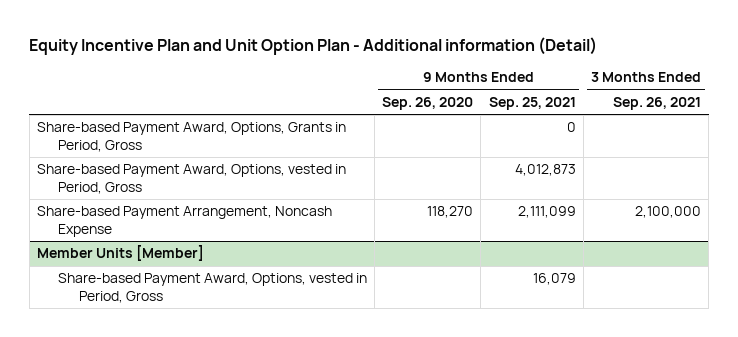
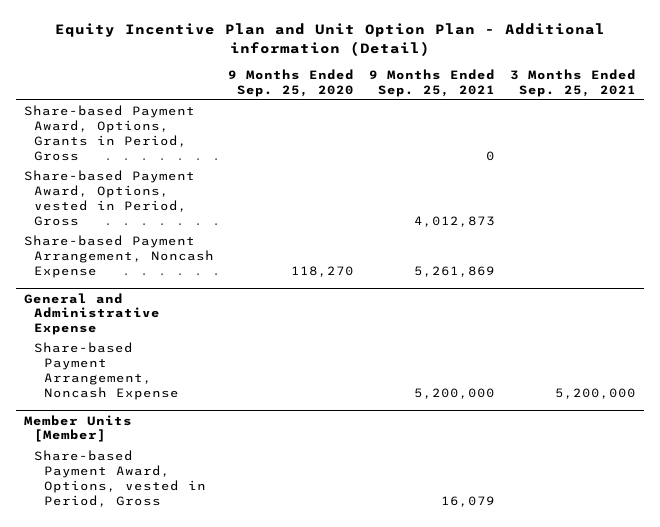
- | 9 Months Ended Sep. 26, 2020 | 9 Months Ended Sep. 25, 2021 | 3 Months Ended Sep. 26, 2021
+ | 9 Months Ended Sep. 25, 2020 | 9 Months Ended Sep. 25, 2021 | 3 Months Ended Sep. 25, 2021
- Share-based Payment Arrangement, Noncash Expense | 118,270 | 2,111,099 | 2,100,000
+ Share-based Payment Arrangement, Noncash Expense | 118,270 | 5,261,869 |
+ General and Administrative Expense
+ Share-based Payment Arrangement, Noncash Expense | | 5,200,000 | 5,200,000

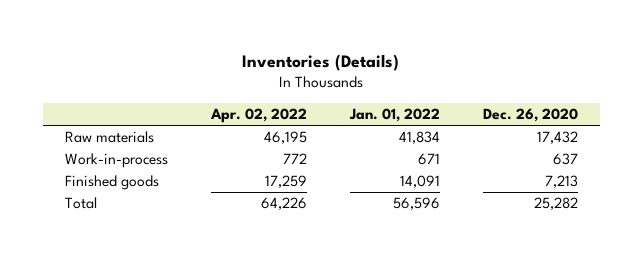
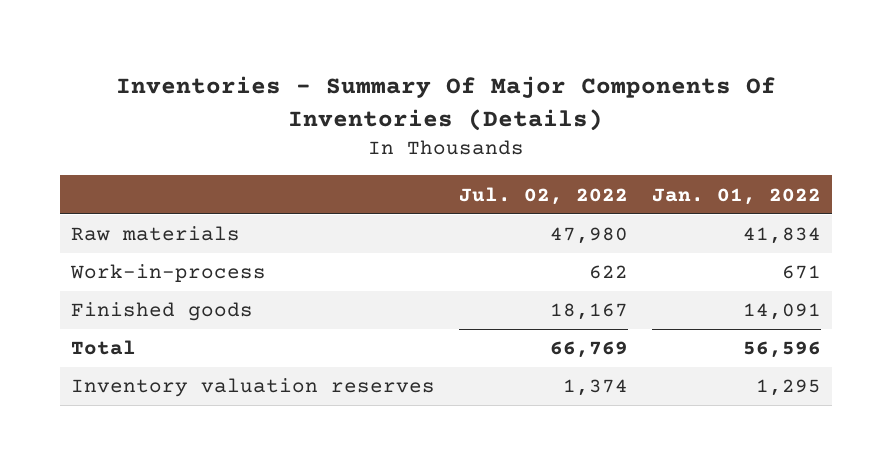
- Inventories (Details)
+ Inventories - Summary Of Major Components Of Inventories (Details)
- | Apr. 02, 2022 | Jan. 01, 2022 | Dec. 26, 2020
+ | Jul. 02, 2022 | Jan. 01, 2022
+ Inventory valuation reserves | 1,374 | 1,295

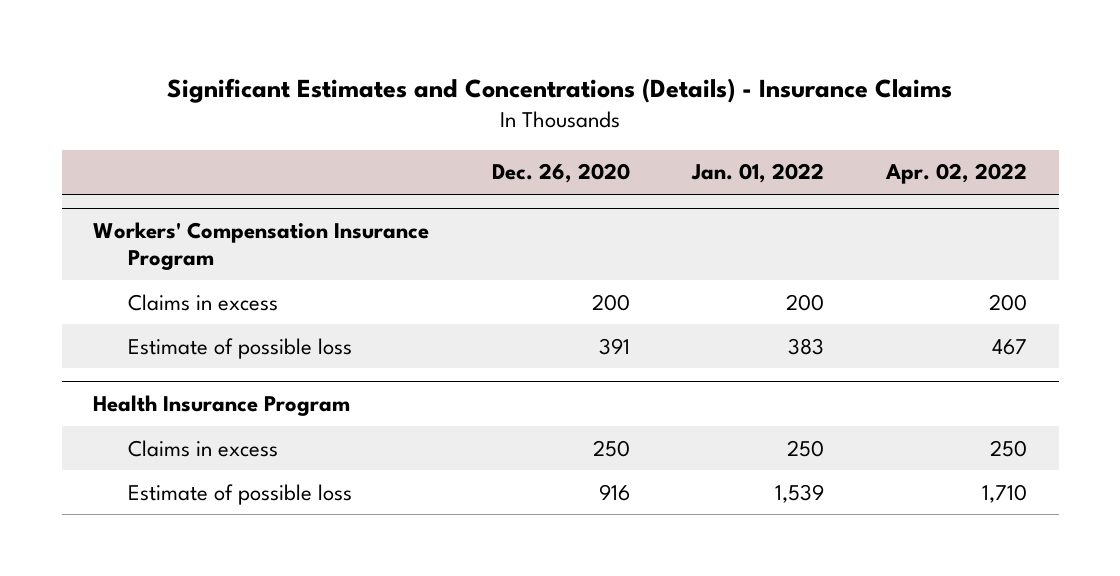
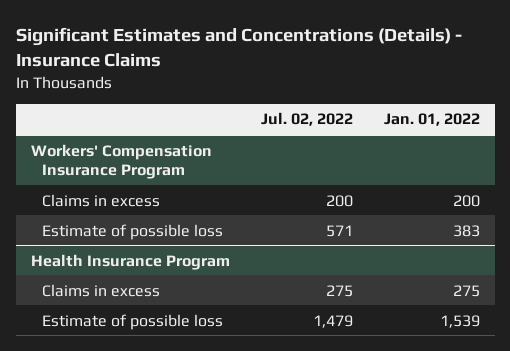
- | Dec. 26, 2020 | Jan. 01, 2022 | Apr. 02, 2022
+ | Jul. 02, 2022 | Jan. 01, 2022
@ Health Insurance Program
- Claims in excess | 250 | 250 | 250
+ Claims in excess | 275 | 275

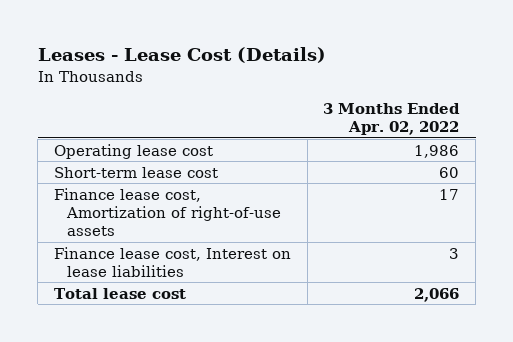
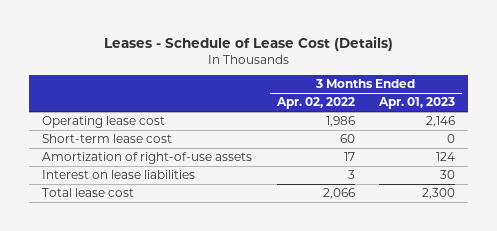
- Leases - Lease Cost (Details)
+ Leases - Schedule of Lease Cost (Details)
- | 3 Months Ended Apr. 02, 2022
+ | 3 Months Ended Apr. 02, 2022 | 3 Months Ended Apr. 01, 2023
- Finance lease cost, Amortization of right-of-use assets | 17
- Finance lease cost, Interest on lease liabilities | 3
+ Amortization of right-of-use assets | 17 | 124
+ Interest on lease liabilities | 3 | 30

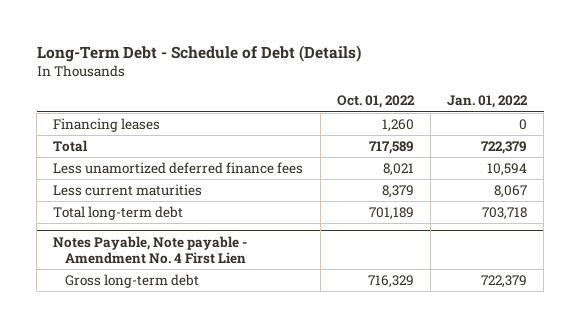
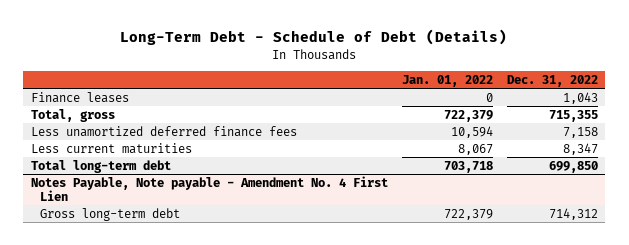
- | Oct. 01, 2022 | Jan. 01, 2022
+ | Jan. 01, 2022 | Dec. 31, 2022
- Financing leases | 1,260 | 0
- Total | 717,589 | 722,379
+ Finance leases | 0 | 1,043
+ Total, gross | 722,379 | 715,355

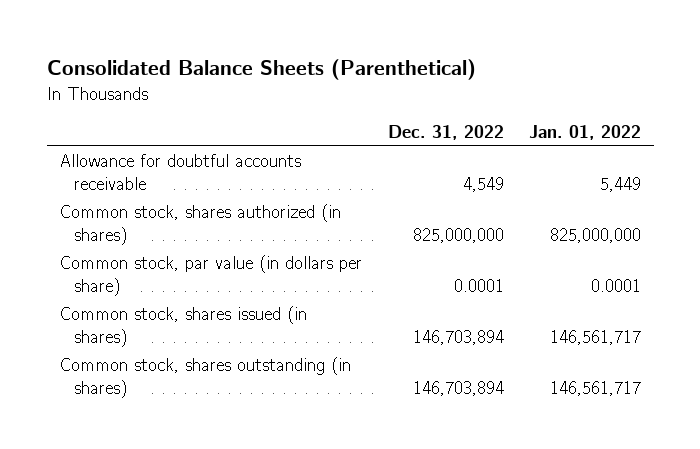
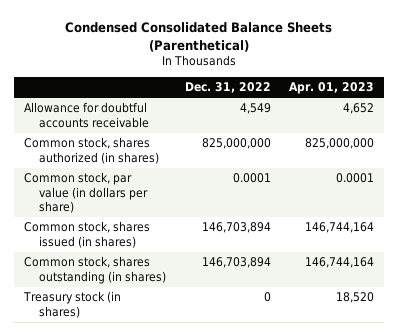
- Consolidated Balance Sheets (Parenthetical)
+ Condensed Consolidated Balance Sheets (Parenthetical)
- | Dec. 31, 2022 | Jan. 01, 2022
+ | Dec. 31, 2022 | Apr. 01, 2023
+ Treasury stock (in shares) | 0 | 18,520

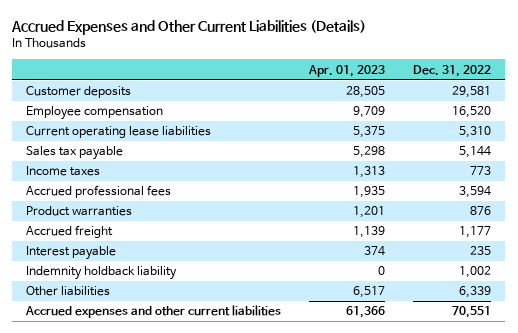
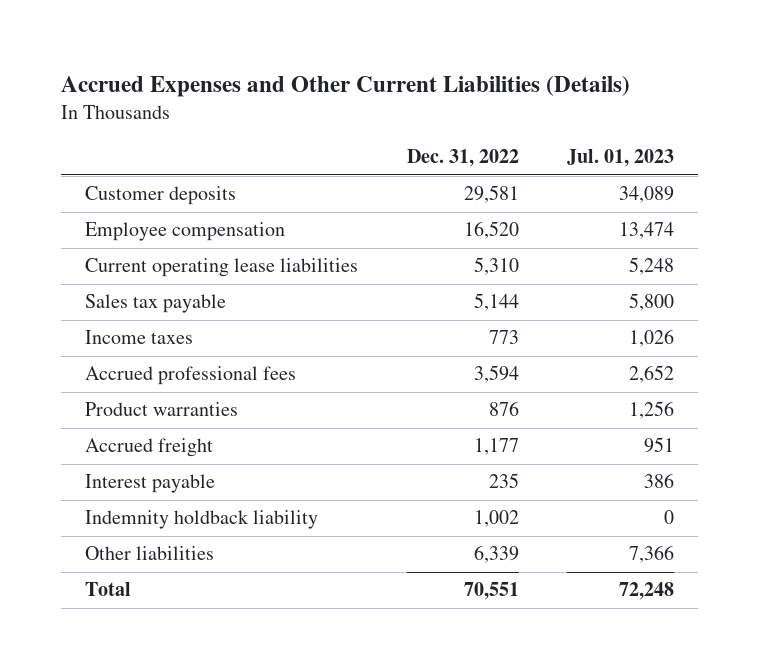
- | Apr. 01, 2023 | Dec. 31, 2022
+ | Dec. 31, 2022 | Jul. 01, 2023
- Accrued expenses and other current liabilities | 61,366 | 70,551
+ Total | 70,551 | 72,248

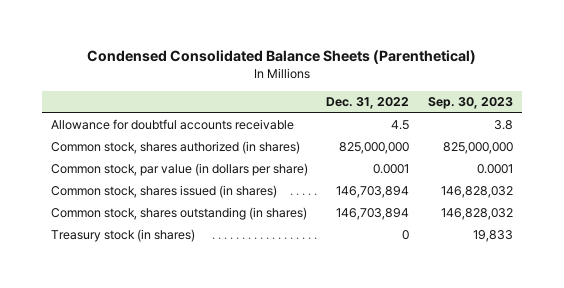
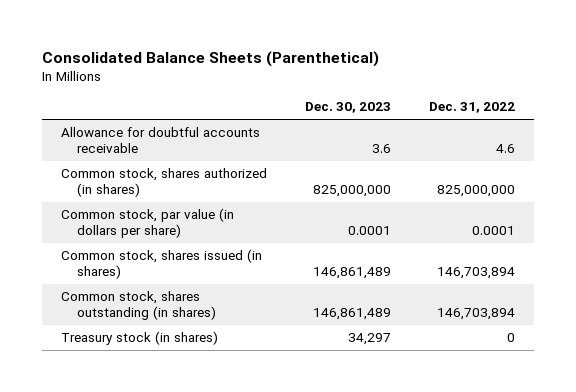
- Condensed Consolidated Balance Sheets (Parenthetical)
+ Consolidated Balance Sheets (Parenthetical)
- | Dec. 31, 2022 | Sep. 30, 2023
+ | Dec. 30, 2023 | Dec. 31, 2022
- Allowance for doubtful accounts receivable | 4.5 | 3.8
+ Allowance for doubtful accounts receivable | 3.6 | 4.6

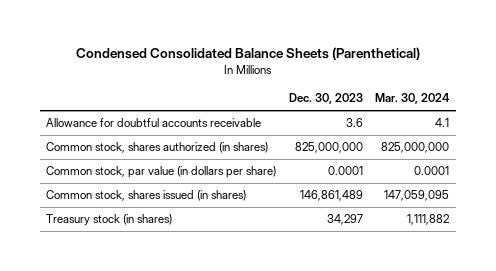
- Consolidated Balance Sheets (Parenthetical)
+ Condensed Consolidated Balance Sheets (Parenthetical)
- | Dec. 30, 2023 | Dec. 31, 2022
+ | Dec. 30, 2023 | Mar. 30, 2024
- Common stock, shares outstanding (in shares) | 146,861,489 | 146,703,894

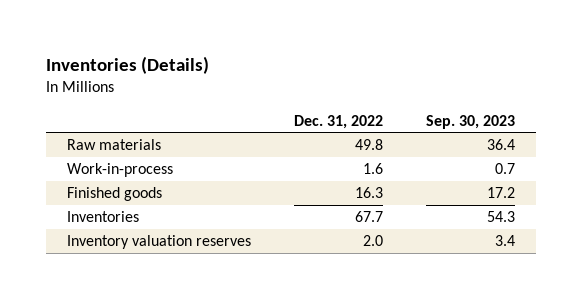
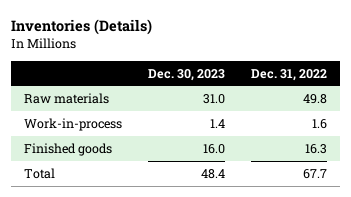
- | Dec. 31, 2022 | Sep. 30, 2023
+ | Dec. 30, 2023 | Dec. 31, 2022
- Inventories | 67.7 | 54.3
- Inventory valuation reserves | 2.0 | 3.4
+ Total | 48.4 | 67.7

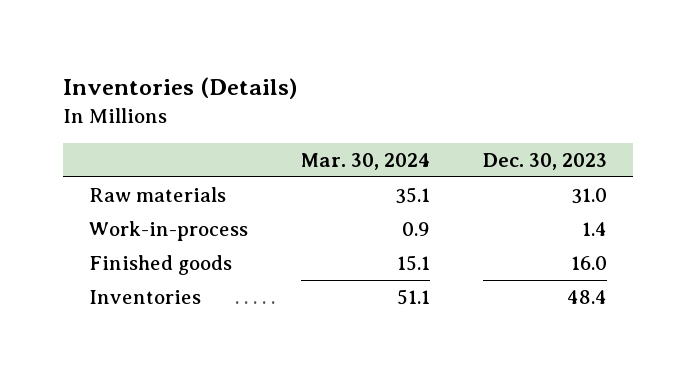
- | Dec. 30, 2023 | Dec. 31, 2022
+ | Mar. 30, 2024 | Dec. 30, 2023
- Total | 48.4 | 67.7
+ Inventories | 51.1 | 48.4

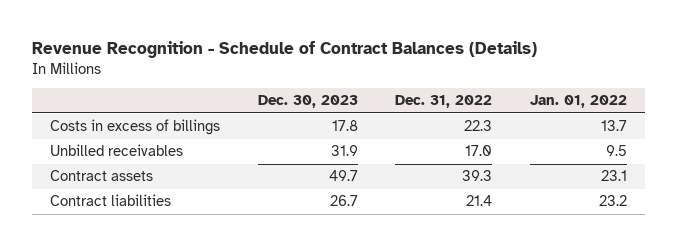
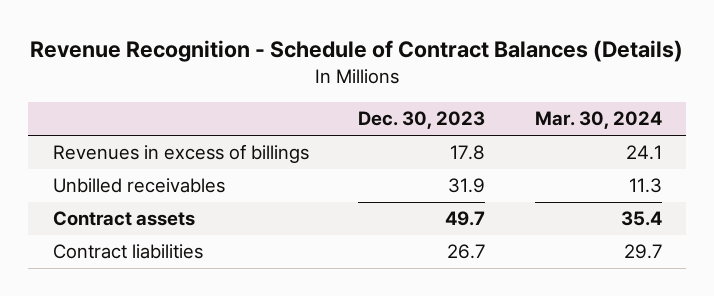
- | Dec. 30, 2023 | Dec. 31, 2022 | Jan. 01, 2022
+ | Dec. 30, 2023 | Mar. 30, 2024
- Costs in excess of billings | 17.8 | 22.3 | 13.7
+ Revenues in excess of billings | 17.8 | 24.1

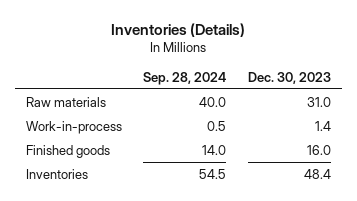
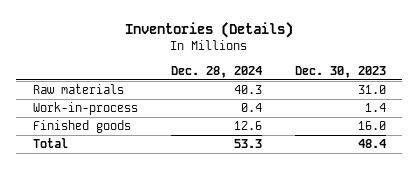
- | Sep. 28, 2024 | Dec. 30, 2023
+ | Dec. 28, 2024 | Dec. 30, 2023
- Inventories | 54.5 | 48.4
+ Total | 53.3 | 48.4

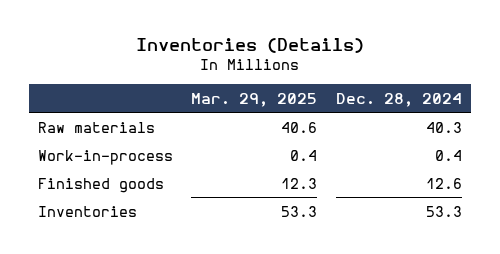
- | Dec. 28, 2024 | Dec. 30, 2023
+ | Mar. 29, 2025 | Dec. 28, 2024
- Total | 53.3 | 48.4
+ Inventories | 53.3 | 53.3

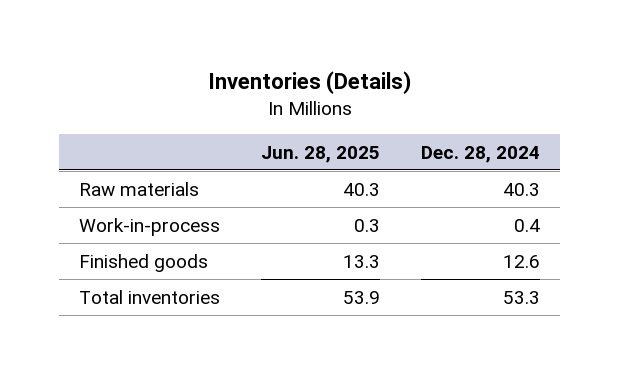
- | Mar. 29, 2025 | Dec. 28, 2024
+ | Jun. 28, 2025 | Dec. 28, 2024
- Inventories | 53.3 | 53.3
+ Total inventories | 53.9 | 53.3

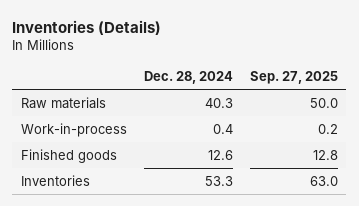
- | Jun. 28, 2025 | Dec. 28, 2024
+ | Dec. 28, 2024 | Sep. 27, 2025
- Total inventories | 53.9 | 53.3
+ Inventories | 53.3 | 63.0

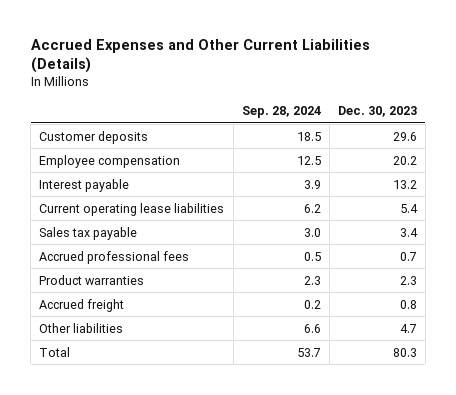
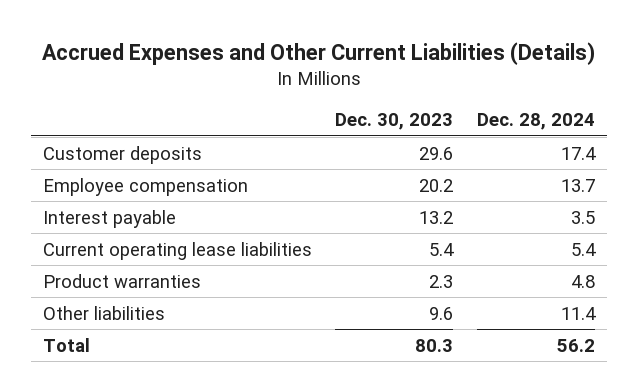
- | Sep. 28, 2024 | Dec. 30, 2023
+ | Dec. 30, 2023 | Dec. 28, 2024
- Sales tax payable | 3.0 | 3.4
- Accrued professional fees | 0.5 | 0.7
- Accrued freight | 0.2 | 0.8
- Other liabilities | 6.6 | 4.7
+ Other liabilities | 9.6 | 11.4

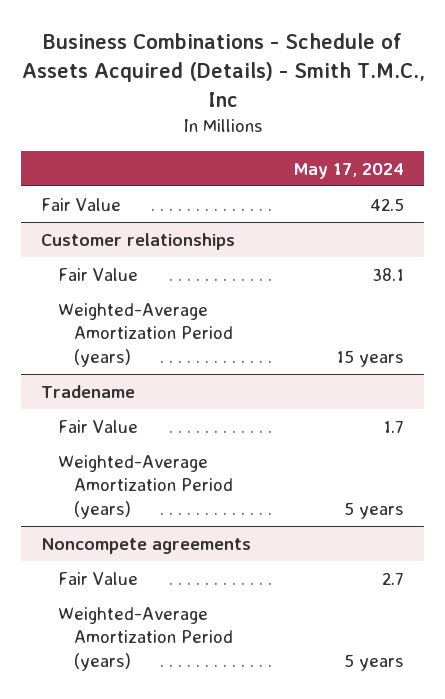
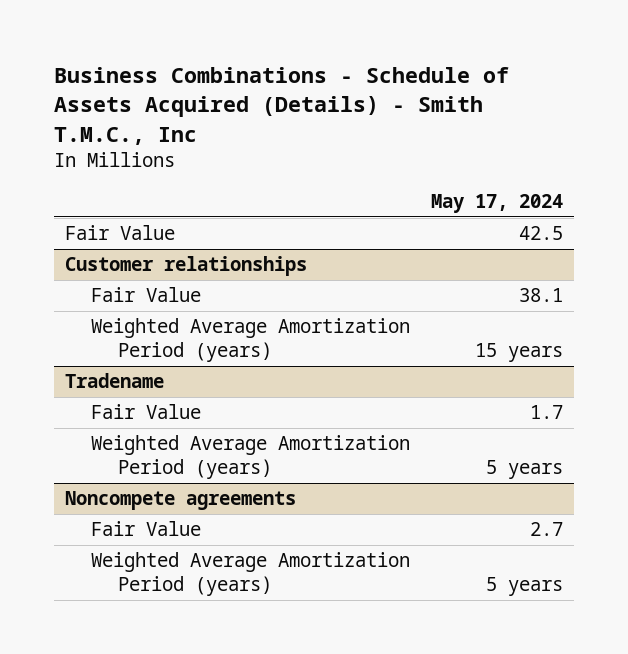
@ Customer relationships
- Weighted-Average Amortization Period (years) | 15 years
+ Weighted Average Amortization Period (years) | 15 years
@ Tradename
- Weighted-Average Amortization Period (years) | 5 years
+ Weighted Average Amortization Period (years) | 5 years
@ Noncompete agreements
- Weighted-Average Amortization Period (years) | 5 years
+ Weighted Average Amortization Period (years) | 5 years

